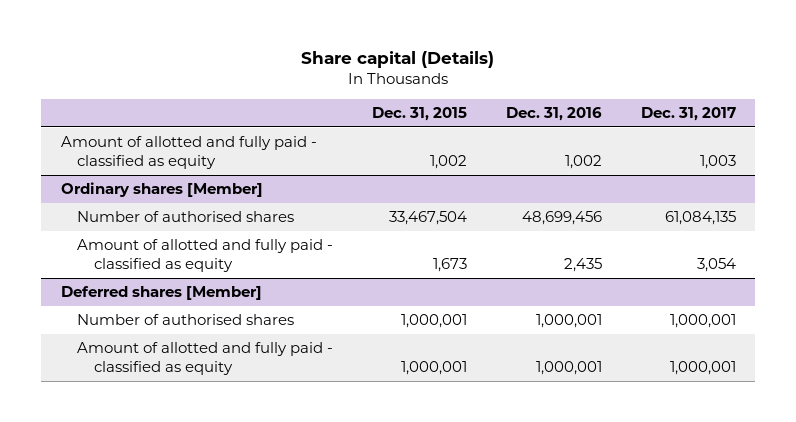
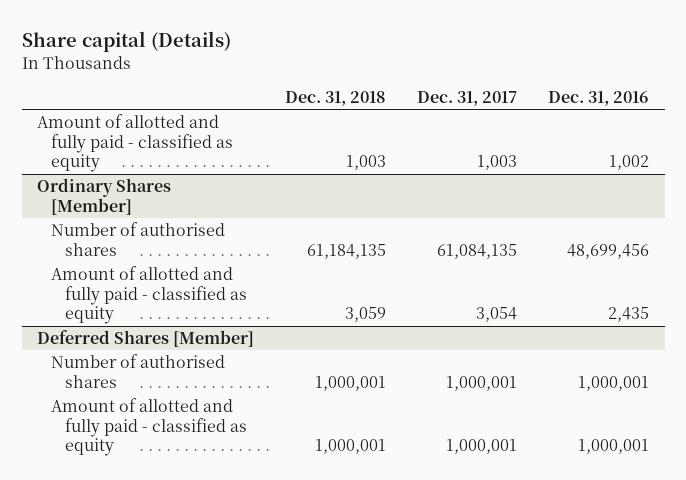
- | Dec. 31, 2015 | Dec. 31, 2016 | Dec. 31, 2017
+ | Dec. 31, 2018 | Dec. 31, 2017 | Dec. 31, 2016
- Ordinary shares [Member]
+ Ordinary Shares [Member]
- Deferred shares [Member]
+ Deferred Shares [Member]

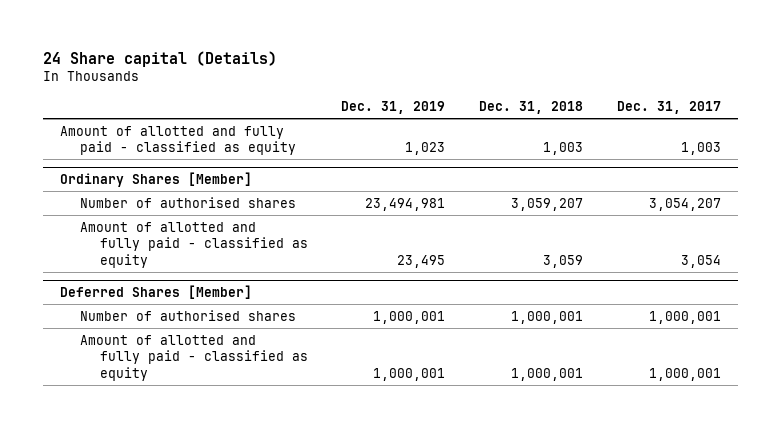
- Share capital (Details)
+ 24 Share capital (Details)
- | Dec. 31, 2018 | Dec. 31, 2017 | Dec. 31, 2016
+ | Dec. 31, 2019 | Dec. 31, 2018 | Dec. 31, 2017
@ Ordinary Shares [Member]
- Number of authorised shares | 61,184,135 | 61,084,135 | 48,699,456
+ Number of authorised shares | 23,494,981 | 3,059,207 | 3,054,207

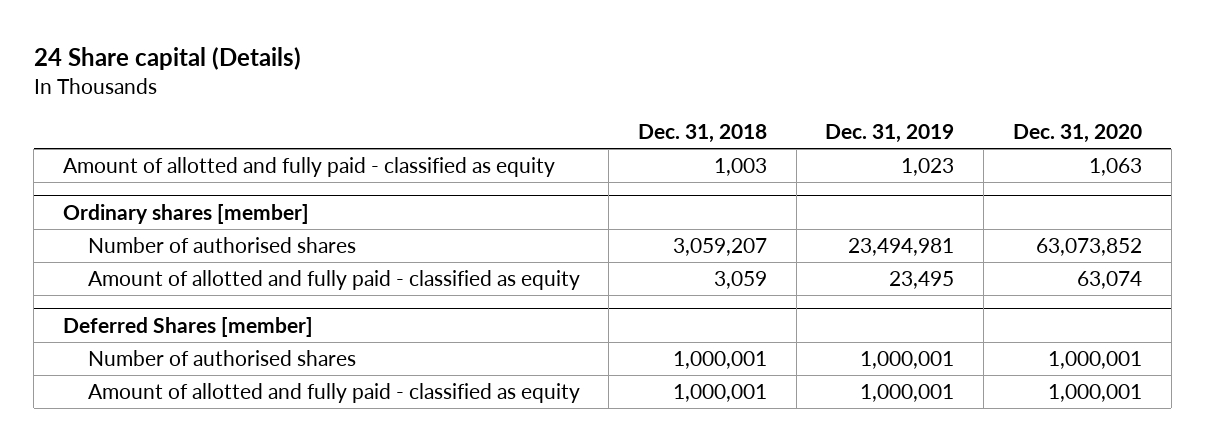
- | Dec. 31, 2019 | Dec. 31, 2018 | Dec. 31, 2017
+ | Dec. 31, 2018 | Dec. 31, 2019 | Dec. 31, 2020
- Ordinary Shares [Member]
+ Ordinary shares [member]
- Deferred Shares [Member]
+ Deferred Shares [member]

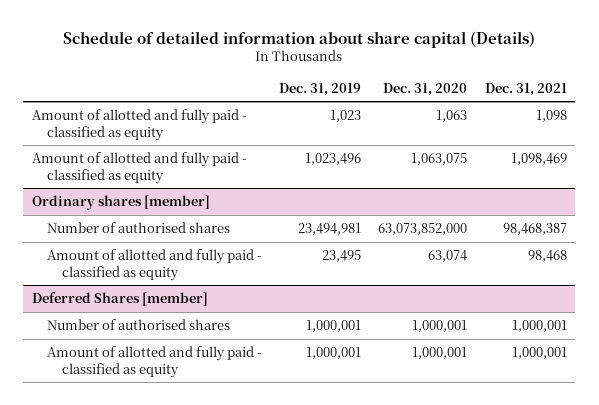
- 24 Share capital (Details)
+ Schedule of detailed information about share capital (Details)
- | Dec. 31, 2018 | Dec. 31, 2019 | Dec. 31, 2020
+ | Dec. 31, 2019 | Dec. 31, 2020 | Dec. 31, 2021
+ Amount of allotted and fully paid - classified as equity | 1,023,496 | 1,063,075 | 1,098,469
@ Ordinary shares [member]
- Number of authorised shares | 3,059,207 | 23,494,981 | 63,073,852
+ Number of authorised shares | 23,494,981 | 63,073,852,000 | 98,468,387

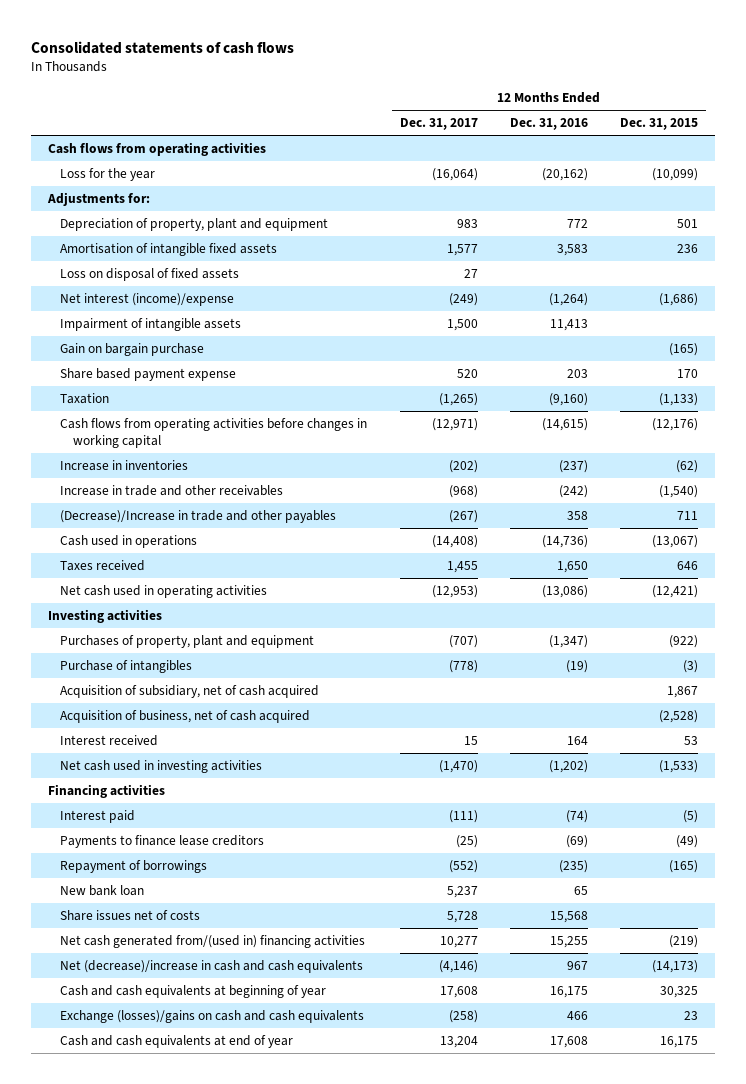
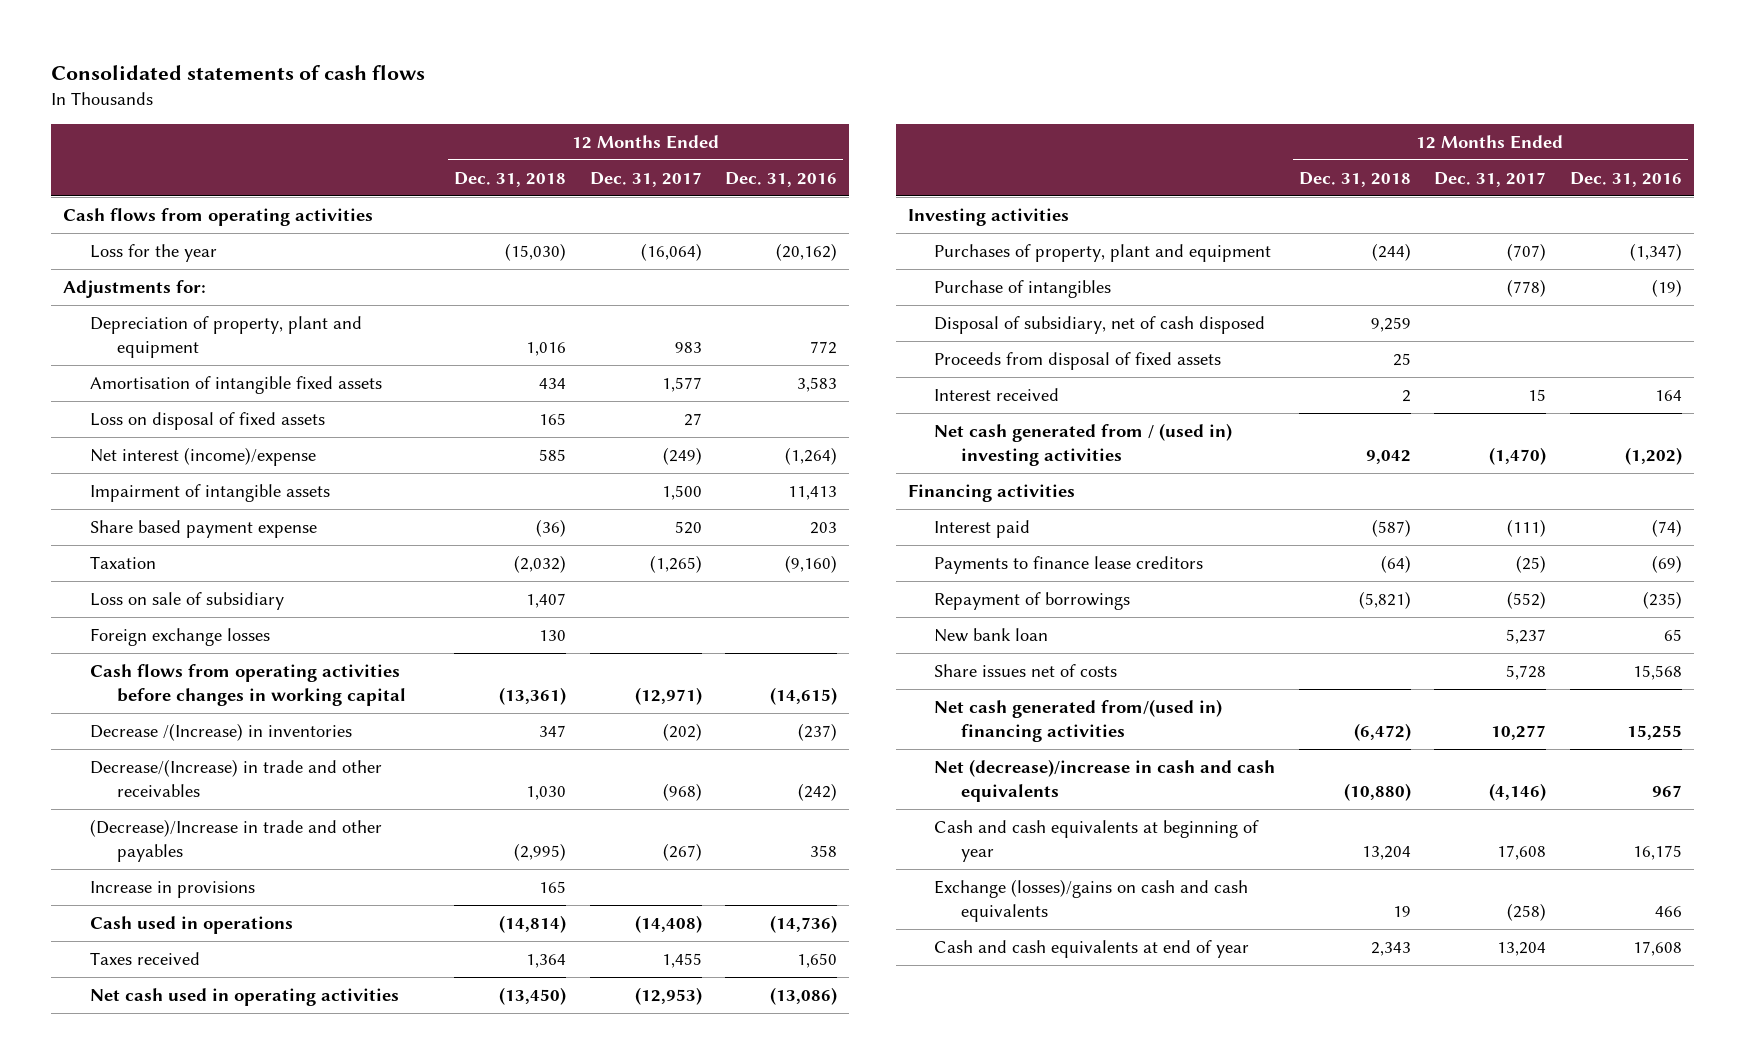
- | 12 Months Ended Dec. 31, 2017 | 12 Months Ended Dec. 31, 2016 | 12 Months Ended Dec. 31, 2015
+ | 12 Months Ended Dec. 31, 2018 | 12 Months Ended Dec. 31, 2017 | 12 Months Ended Dec. 31, 2016
- Gain on bargain purchase | | | (165)
+ Loss on sale of subsidiary | 1,407 | |
+ Foreign exchange losses | 130 | |
- Increase in inventories | (202) | (237) | (62)
- Increase in trade and other receivables | (968) | (242) | (1,540)
+ Decrease /(Increase) in inventories | 347 | (202) | (237)
+ Decrease/(Increase) in trade and other receivables | 1,030 | (968) | (242)
+ Increase in provisions | 165 | |
- Acquisition of subsidiary, net of cash acquired | | | 1,867
- Acquisition of business, net of cash acquired | | | (2,528)
+ Disposal of subsidiary, net of cash disposed | 9,259 | |
+ Proceeds from disposal of fixed assets | 25 | |
- Net cash used in investing activities | (1,470) | (1,202) | (1,533)
+ Net cash generated from / (used in) investing activities | 9,042 | (1,470) | (1,202)

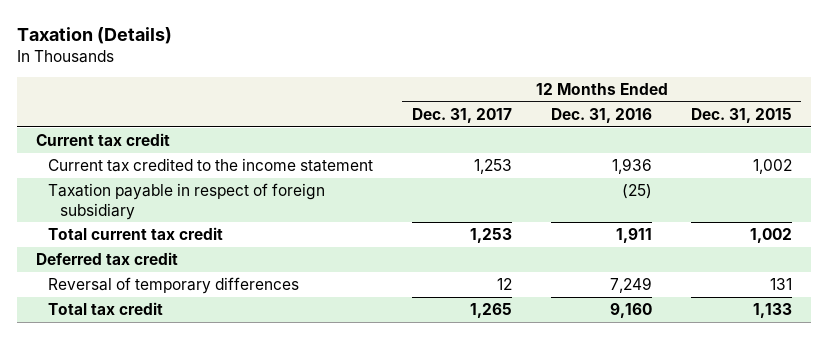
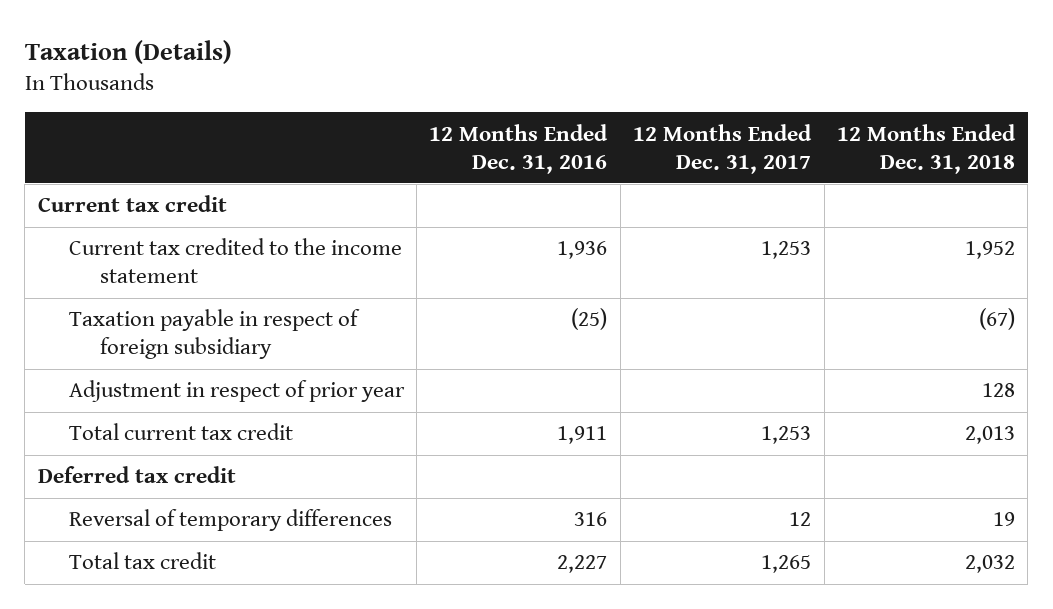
- | 12 Months Ended Dec. 31, 2017 | 12 Months Ended Dec. 31, 2016 | 12 Months Ended Dec. 31, 2015
+ | 12 Months Ended Dec. 31, 2016 | 12 Months Ended Dec. 31, 2017 | 12 Months Ended Dec. 31, 2018
+ Adjustment in respect of prior year | | | 128
- Reversal of temporary differences | 12 | 7,249 | 131
- Total tax credit | 1,265 | 9,160 | 1,133
+ Reversal of temporary differences | 316 | 12 | 19
+ Total tax credit | 2,227 | 1,265 | 2,032

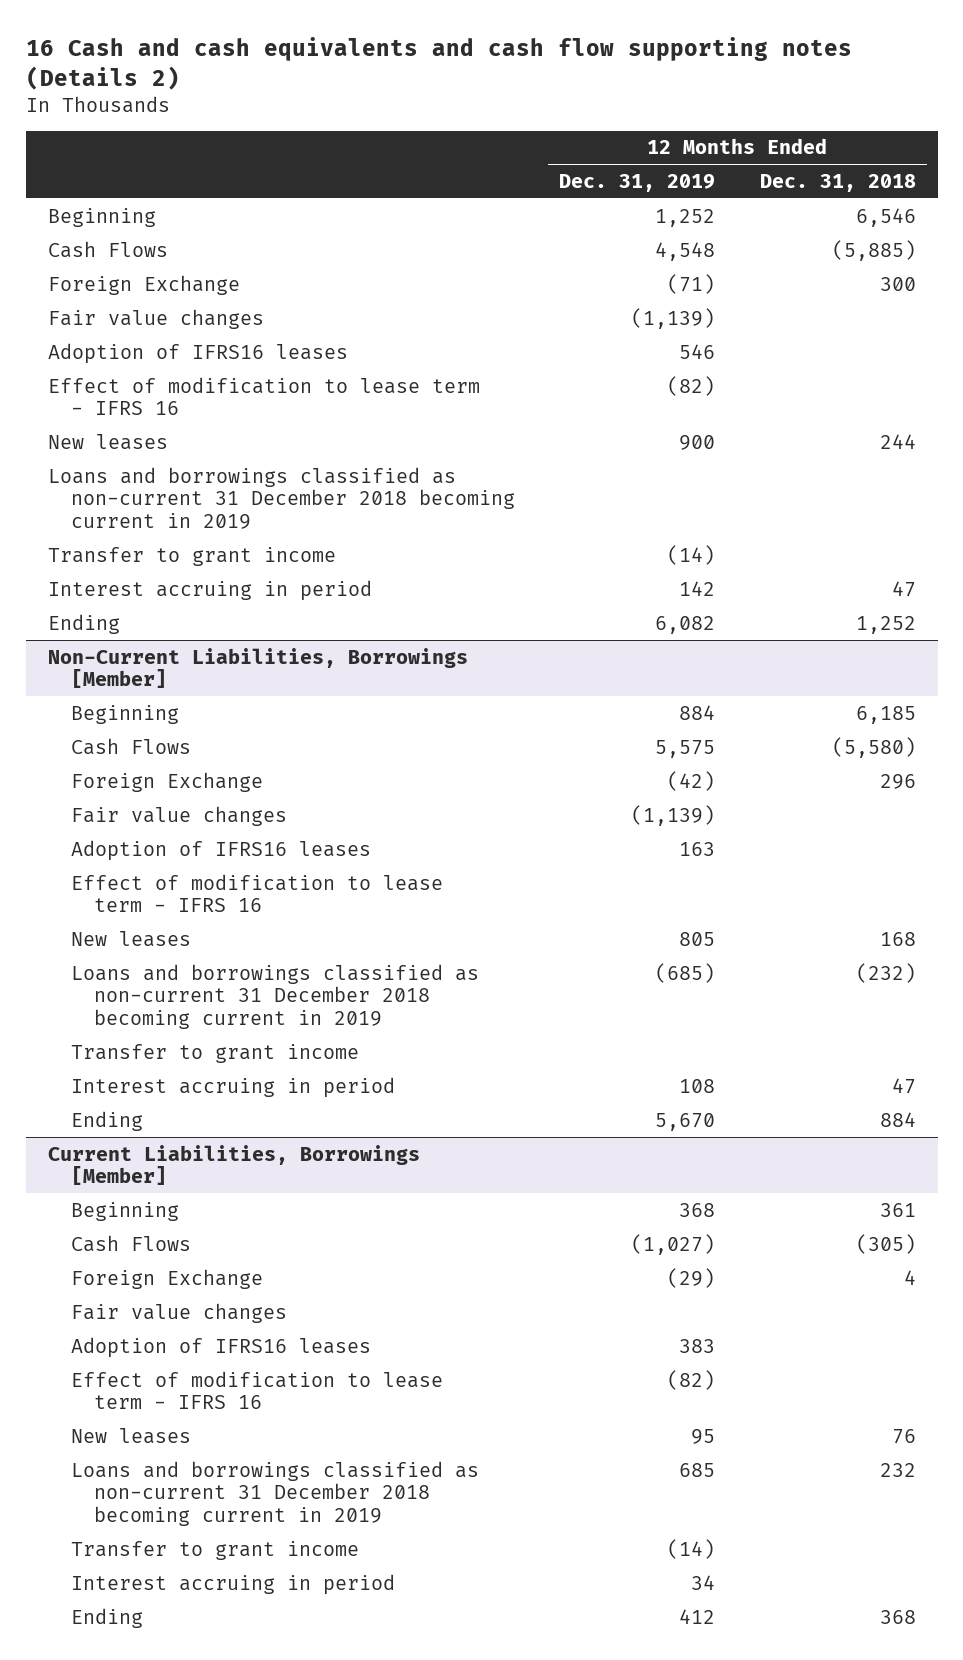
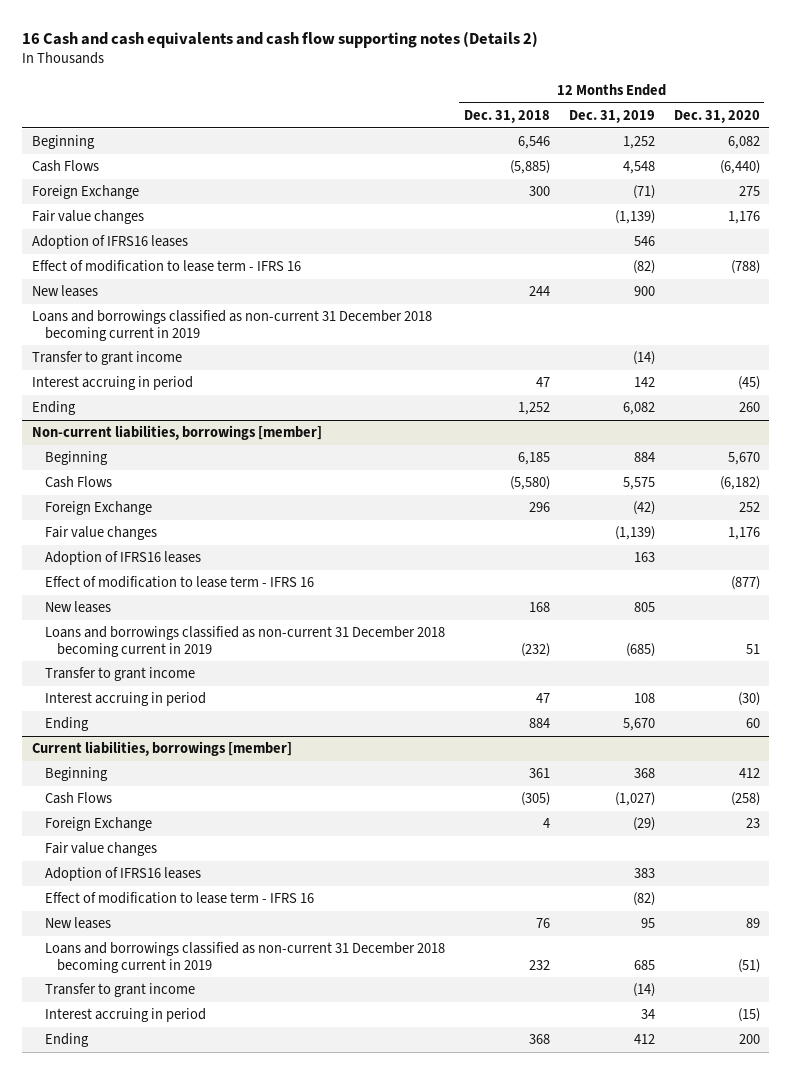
- | 12 Months Ended Dec. 31, 2019 | 12 Months Ended Dec. 31, 2018
+ | 12 Months Ended Dec. 31, 2018 | 12 Months Ended Dec. 31, 2019 | 12 Months Ended Dec. 31, 2020
- Non-Current Liabilities, Borrowings [Member]
+ Non-current liabilities, borrowings [member]
- Current Liabilities, Borrowings [Member]
+ Current liabilities, borrowings [member]

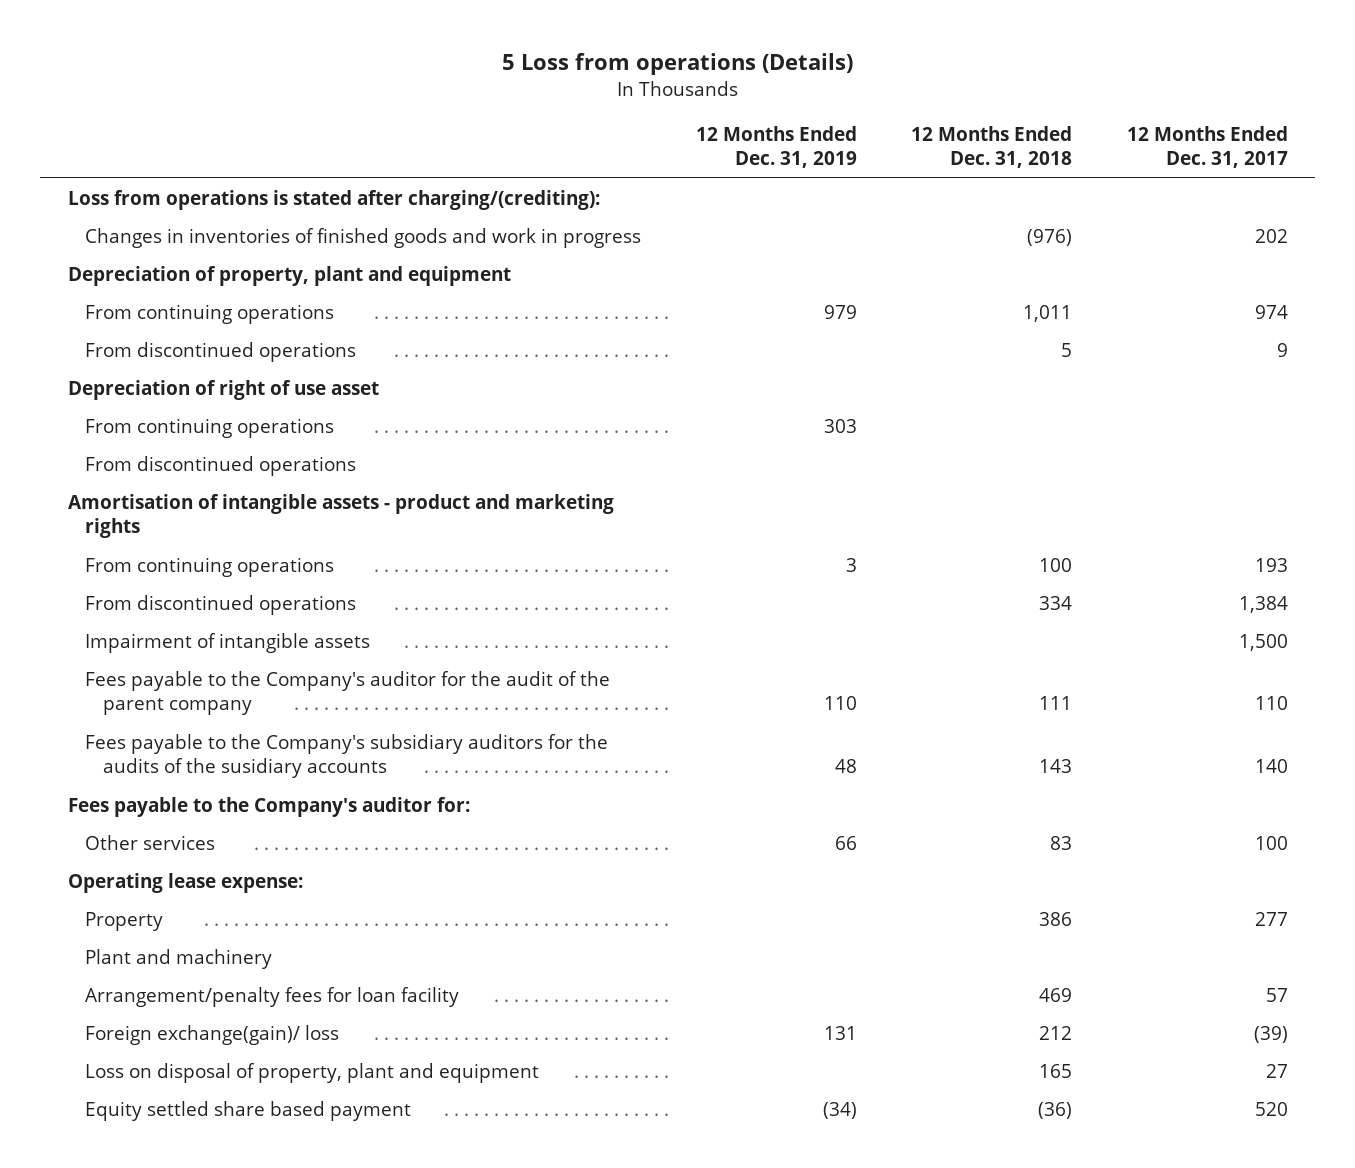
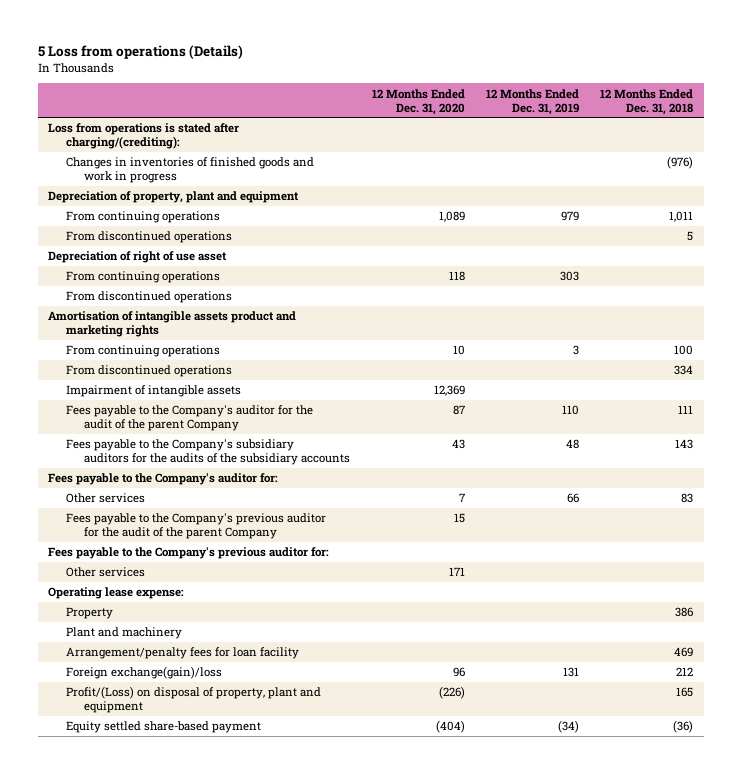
- | 12 Months Ended Dec. 31, 2019 | 12 Months Ended Dec. 31, 2018 | 12 Months Ended Dec. 31, 2017
+ | 12 Months Ended Dec. 31, 2020 | 12 Months Ended Dec. 31, 2019 | 12 Months Ended Dec. 31, 2018
- Amortisation of intangible assets - product and marketing rights
+ Amortisation of intangible assets product and marketing rights
- Fees payable to the Company's auditor for the audit of the parent company | 110 | 111 | 110
- Fees payable to the Company's subsidiary auditors for the audits of the susidiary accounts | 48 | 143 | 140
+ Fees payable to the Company's auditor for the audit of the parent Company | 87 | 110 | 111
+ Fees payable to the Company's subsidiary auditors for the audits of the subsidiary accounts | 43 | 48 | 143
+ Fees payable to the Company's previous auditor for the audit of the parent Company | 15 | |
+ Fees payable to the Company's previous auditor for:
+ Other services | 171 | |
- Foreign exchange(gain)/ loss | 131 | 212 | (39)
- Loss on disposal of property, plant and equipment | | 165 | 27
- Equity settled share based payment | (34) | (36) | 520
+ Foreign exchange(gain)/loss | 96 | 131 | 212
+ Profit/(Loss) on disposal of property, plant and equipment | (226) | | 165
+ Equity settled share-based payment | (404) | (34) | (36)

